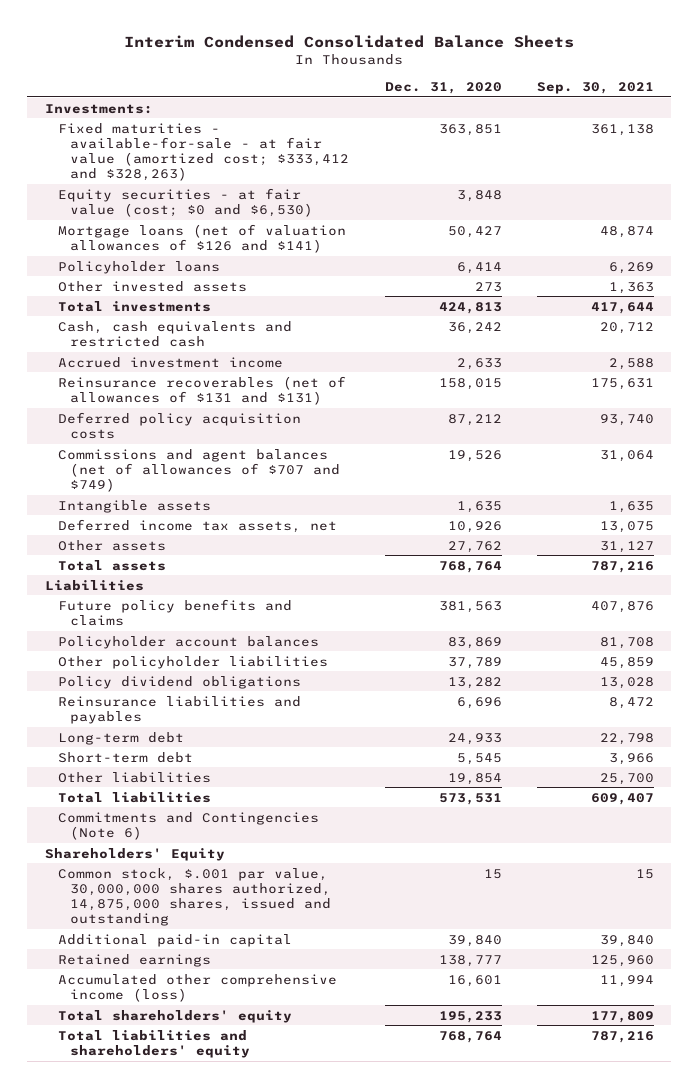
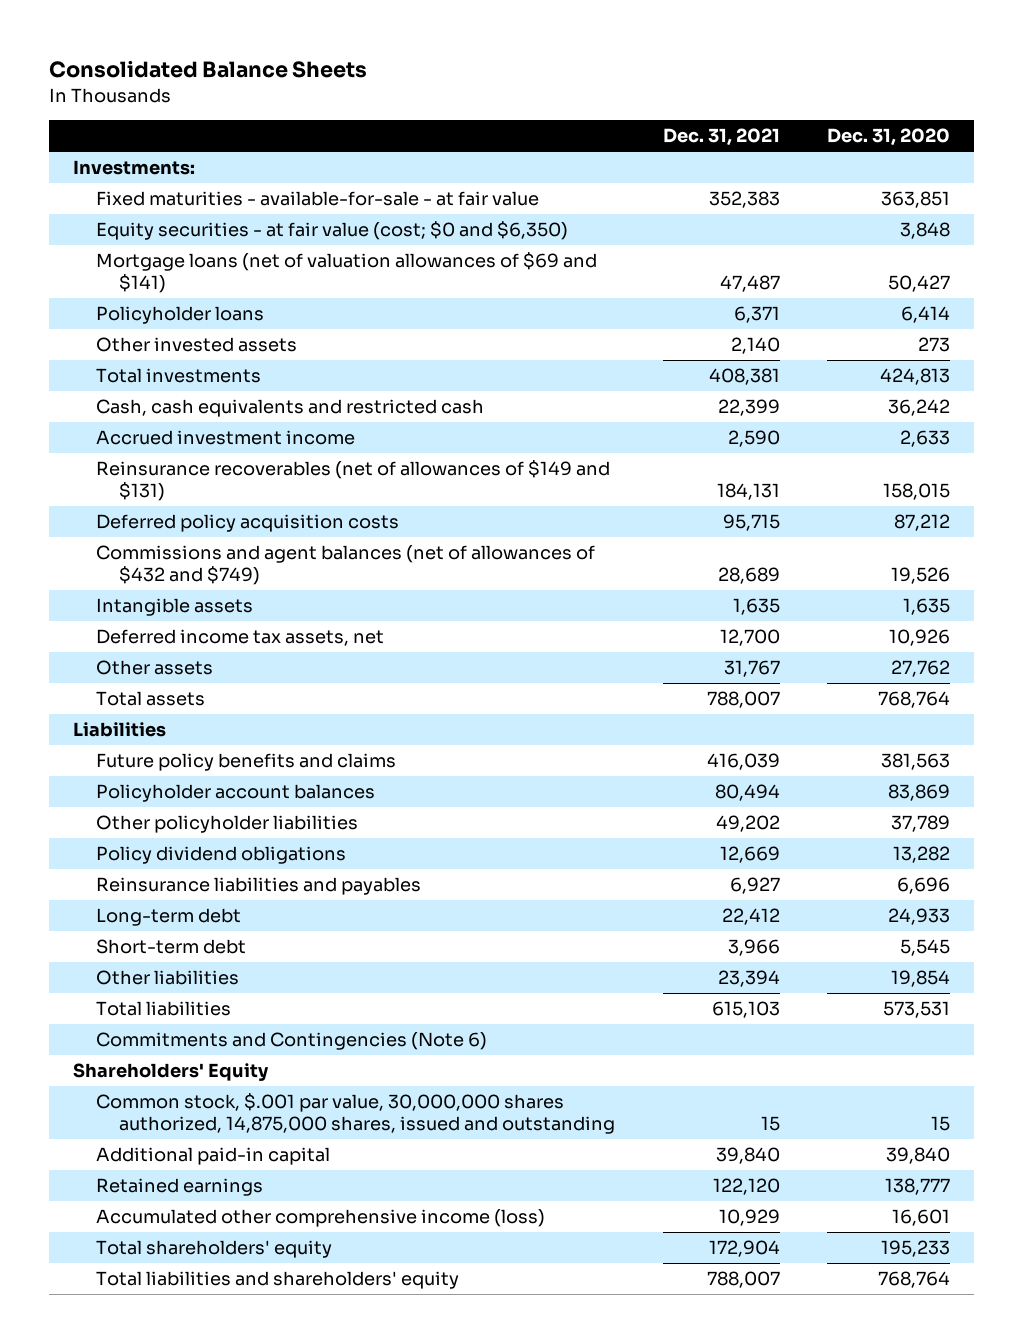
- Interim Condensed Consolidated Balance Sheets
+ Consolidated Balance Sheets
- | Dec. 31, 2020 | Sep. 30, 2021
+ | Dec. 31, 2021 | Dec. 31, 2020
- Fixed maturities - available-for-sale - at fair value (amortized cost; $333,412 and $328,263) | 363,851 | 361,138
- Equity securities - at fair value (cost; $0 and $6,530) | 3,848 |
- Mortgage loans (net of valuation allowances of $126 and $141) | 50,427 | 48,874
+ Fixed maturities - available-for-sale - at fair value | 352,383 | 363,851
+ Equity securities - at fair value (cost; $0 and $6,350) | | 3,848
+ Mortgage loans (net of valuation allowances of $69 and $141) | 47,487 | 50,427
- Reinsurance recoverables (net of allowances of $131 and $131) | 158,015 | 175,631
+ Reinsurance recoverables (net of allowances of $149 and $131) | 184,131 | 158,015
- Commissions and agent balances (net of allowances of $707 and $749) | 19,526 | 31,064
+ Commissions and agent balances (net of allowances of $432 and $749) | 28,689 | 19,526

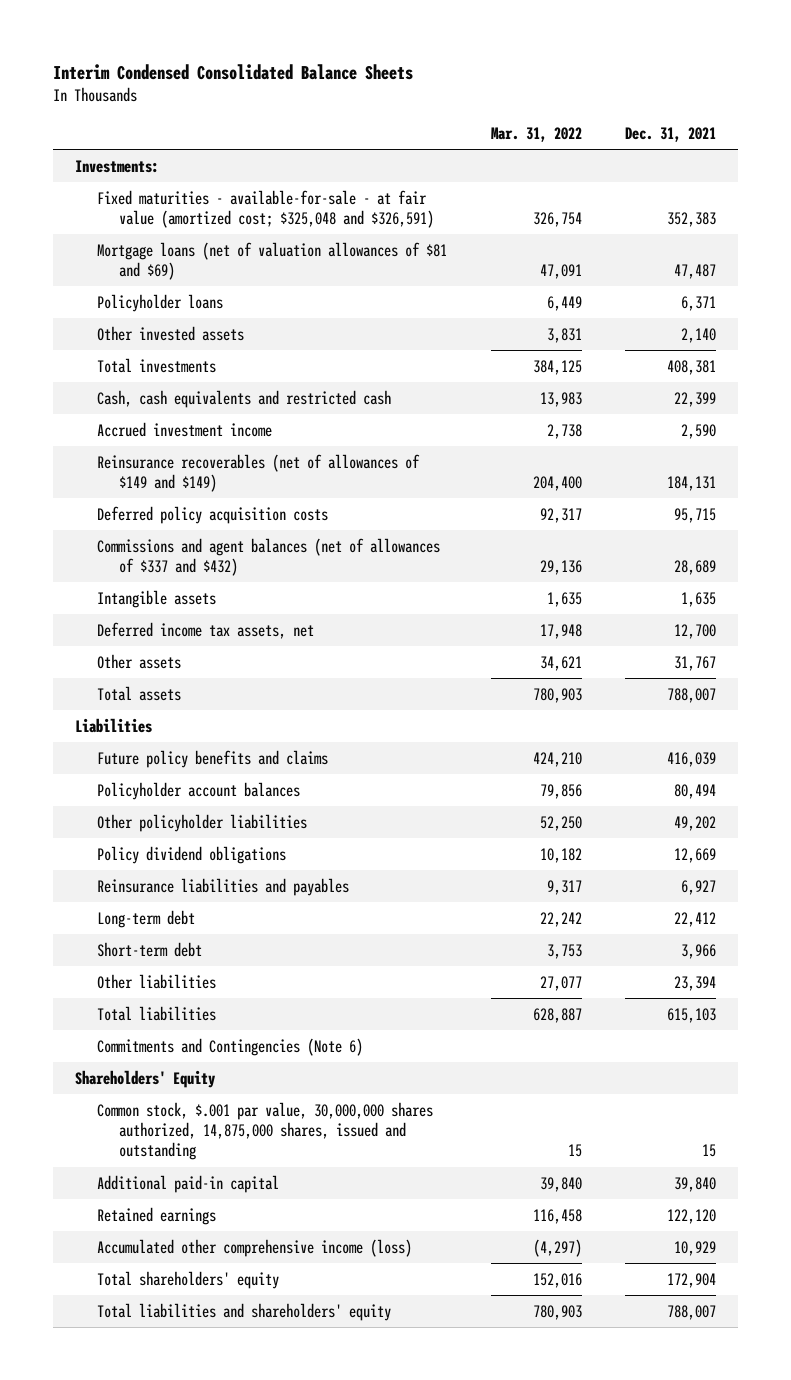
- Consolidated Balance Sheets
+ Interim Condensed Consolidated Balance Sheets
- | Dec. 31, 2021 | Dec. 31, 2020
+ | Mar. 31, 2022 | Dec. 31, 2021
- Fixed maturities - available-for-sale - at fair value | 352,383 | 363,851
- Equity securities - at fair value (cost; $0 and $6,350) | | 3,848
- Mortgage loans (net of valuation allowances of $69 and $141) | 47,487 | 50,427
+ Fixed maturities - available-for-sale - at fair value (amortized cost; $325,048 and $326,591) | 326,754 | 352,383
+ Mortgage loans (net of valuation allowances of $81 and $69) | 47,091 | 47,487
- Reinsurance recoverables (net of allowances of $149 and $131) | 184,131 | 158,015
+ Reinsurance recoverables (net of allowances of $149 and $149) | 204,400 | 184,131
- Commissions and agent balances (net of allowances of $432 and $749) | 28,689 | 19,526
+ Commissions and agent balances (net of allowances of $337 and $432) | 29,136 | 28,689

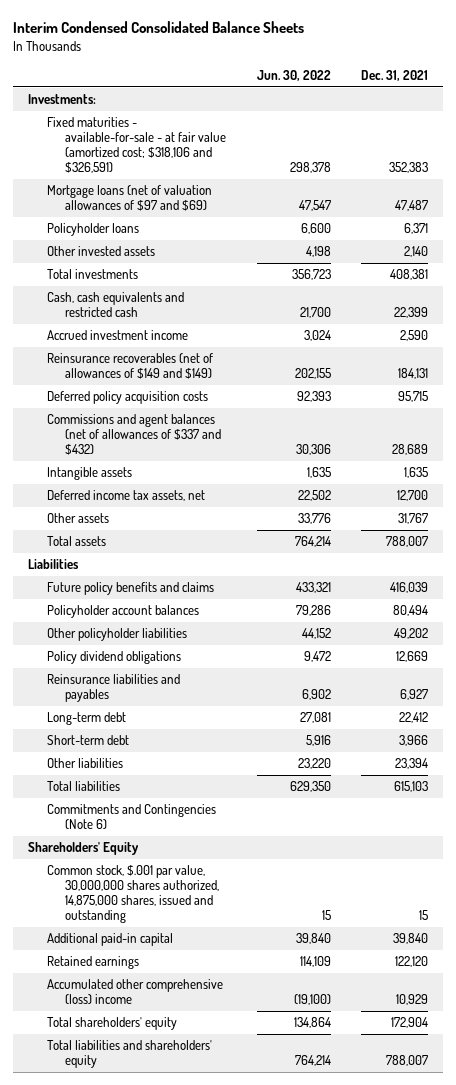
- | Mar. 31, 2022 | Dec. 31, 2021
+ | Jun. 30, 2022 | Dec. 31, 2021
- Fixed maturities - available-for-sale - at fair value (amortized cost; $325,048 and $326,591) | 326,754 | 352,383
- Mortgage loans (net of valuation allowances of $81 and $69) | 47,091 | 47,487
+ Fixed maturities - available-for-sale - at fair value (amortized cost; $318,106 and $326,591) | 298,378 | 352,383
+ Mortgage loans (net of valuation allowances of $97 and $69) | 47,547 | 47,487
- Accumulated other comprehensive income (loss) | (4,297) | 10,929
+ Accumulated other comprehensive (loss) income | (19,100) | 10,929

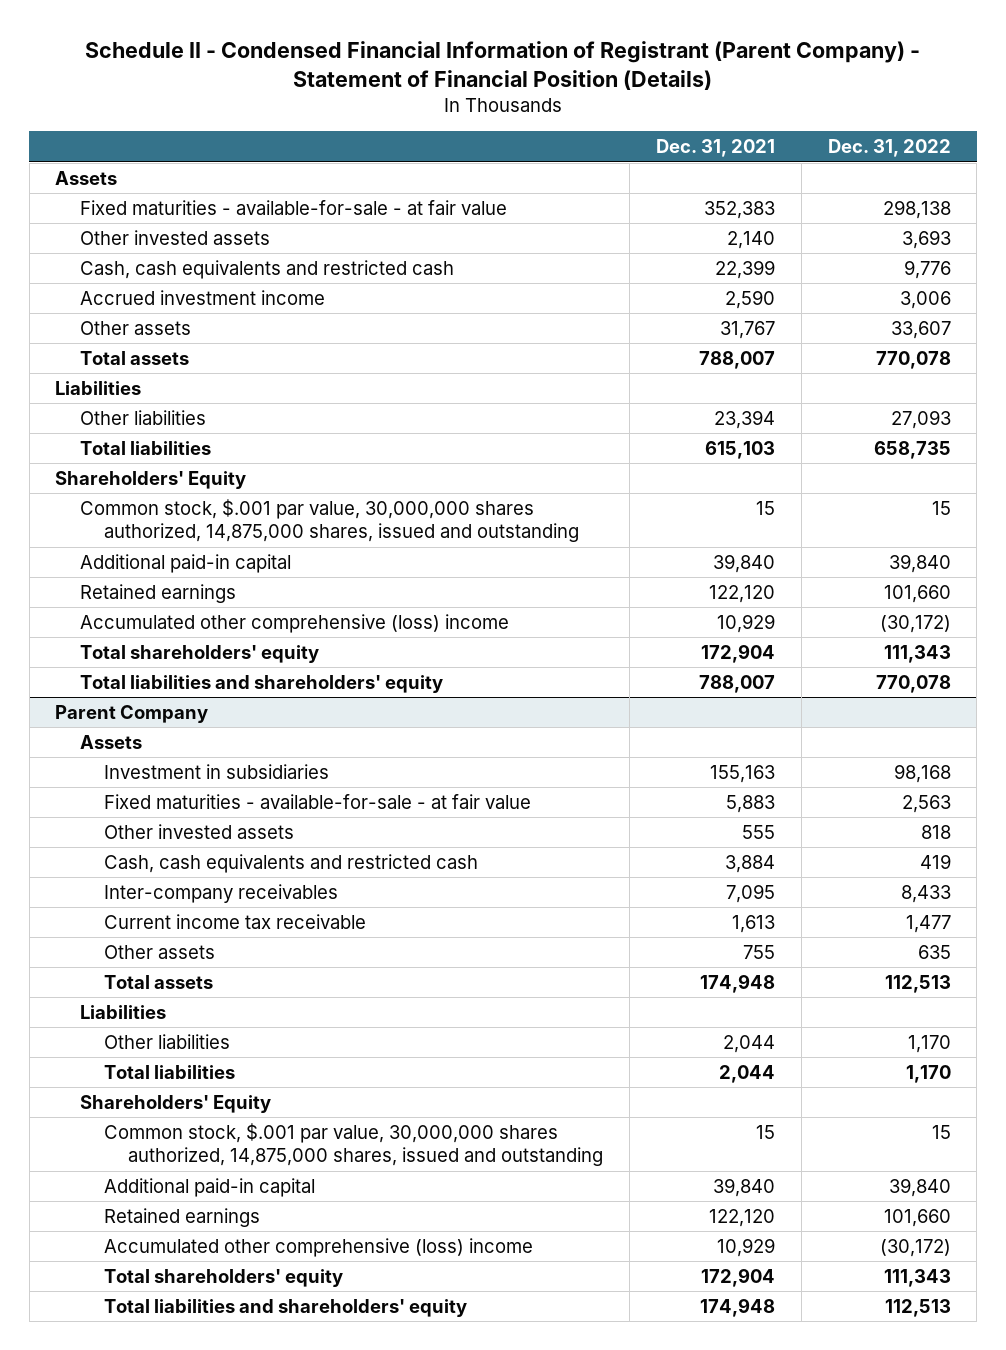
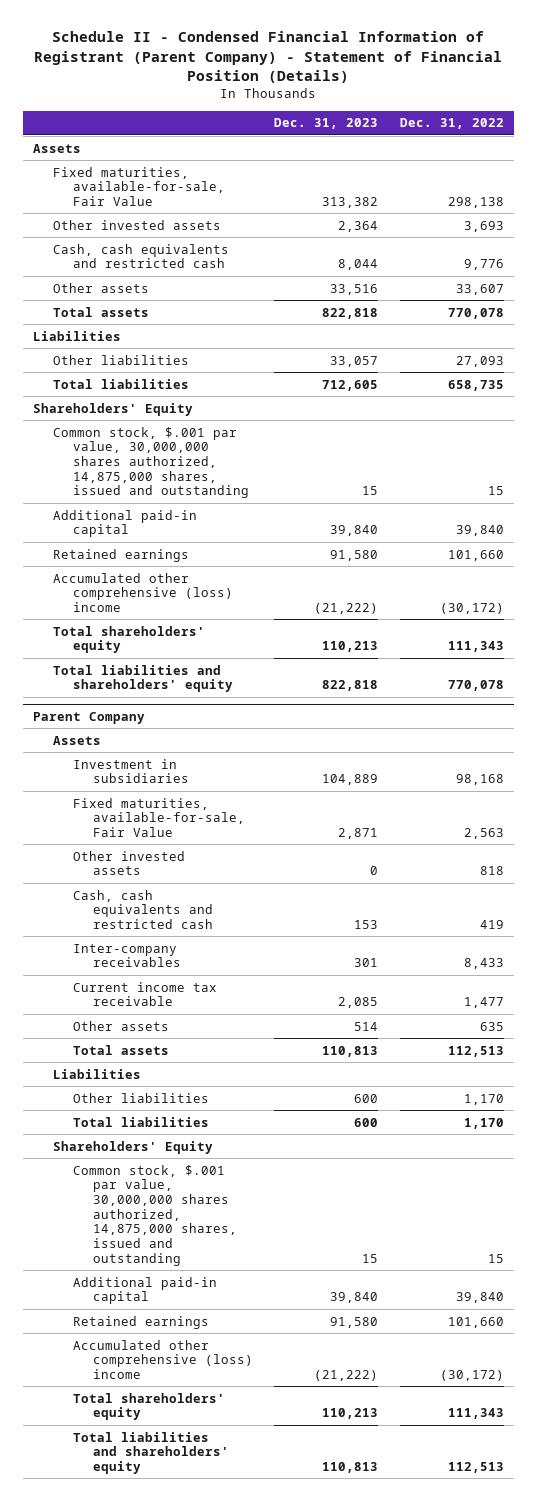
- | Dec. 31, 2021 | Dec. 31, 2022
+ | Dec. 31, 2023 | Dec. 31, 2022
- Fixed maturities - available-for-sale - at fair value | 352,383 | 298,138
+ Fixed maturities, available-for-sale, Fair Value | 313,382 | 298,138
- Accrued investment income | 2,590 | 3,006
@ Parent Company
- Fixed maturities - available-for-sale - at fair value | 5,883 | 2,563
+ Fixed maturities, available-for-sale, Fair Value | 2,871 | 2,563

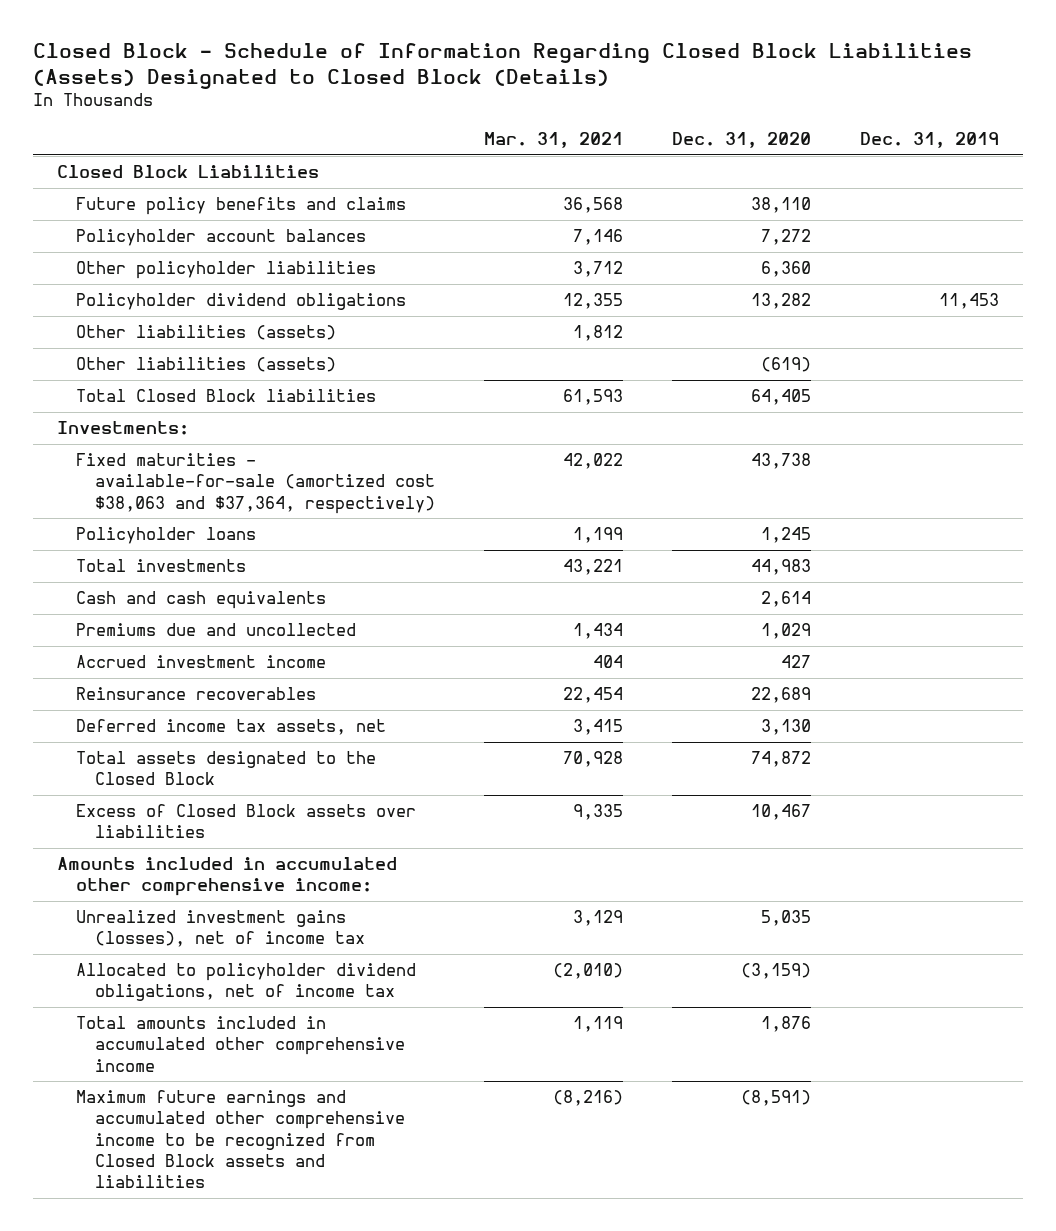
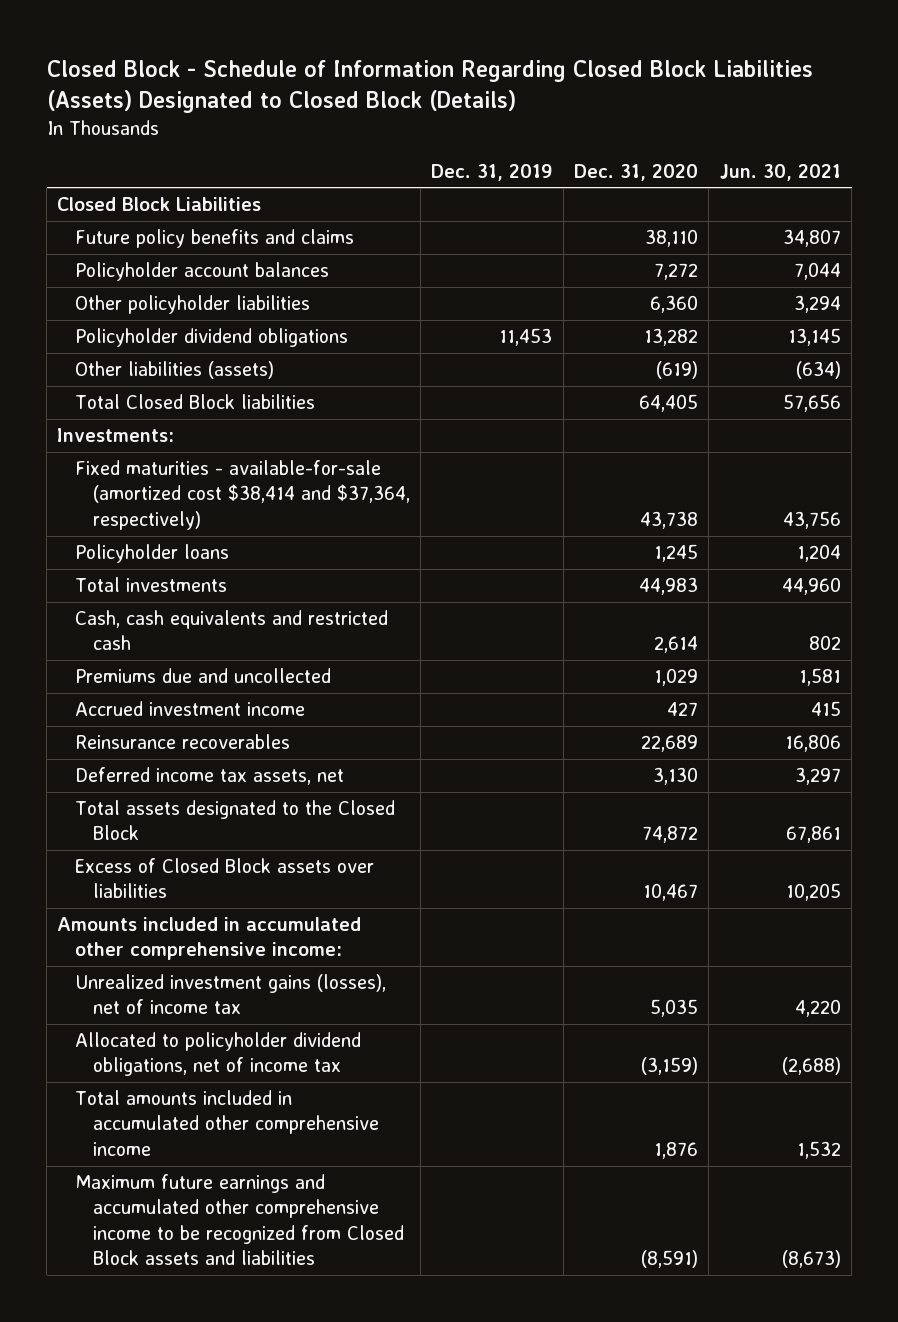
- | Mar. 31, 2021 | Dec. 31, 2020 | Dec. 31, 2019
+ | Dec. 31, 2019 | Dec. 31, 2020 | Jun. 30, 2021
- Other liabilities (assets) | 1,812 | |
- Fixed maturities - available-for-sale (amortized cost $38,063 and $37,364, respectively) | 42,022 | 43,738 |
+ Fixed maturities - available-for-sale (amortized cost $38,414 and $37,364, respectively) | | 43,738 | 43,756
- Cash and cash equivalents | | 2,614 |
+ Cash, cash equivalents and restricted cash | | 2,614 | 802

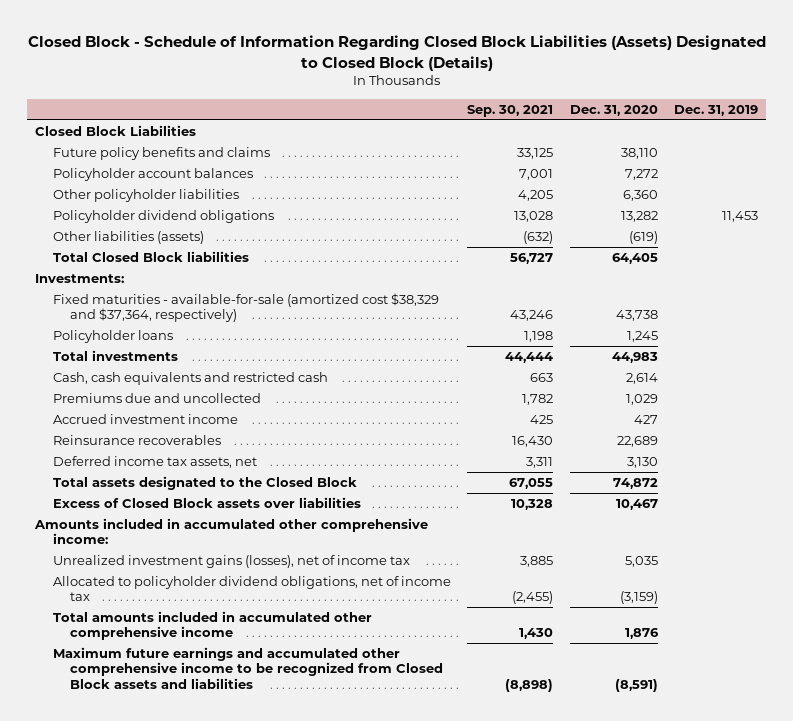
- | Dec. 31, 2019 | Dec. 31, 2020 | Jun. 30, 2021
+ | Sep. 30, 2021 | Dec. 31, 2020 | Dec. 31, 2019
- Fixed maturities - available-for-sale (amortized cost $38,414 and $37,364, respectively) | | 43,738 | 43,756
+ Fixed maturities - available-for-sale (amortized cost $38,329 and $37,364, respectively) | 43,246 | 43,738 |

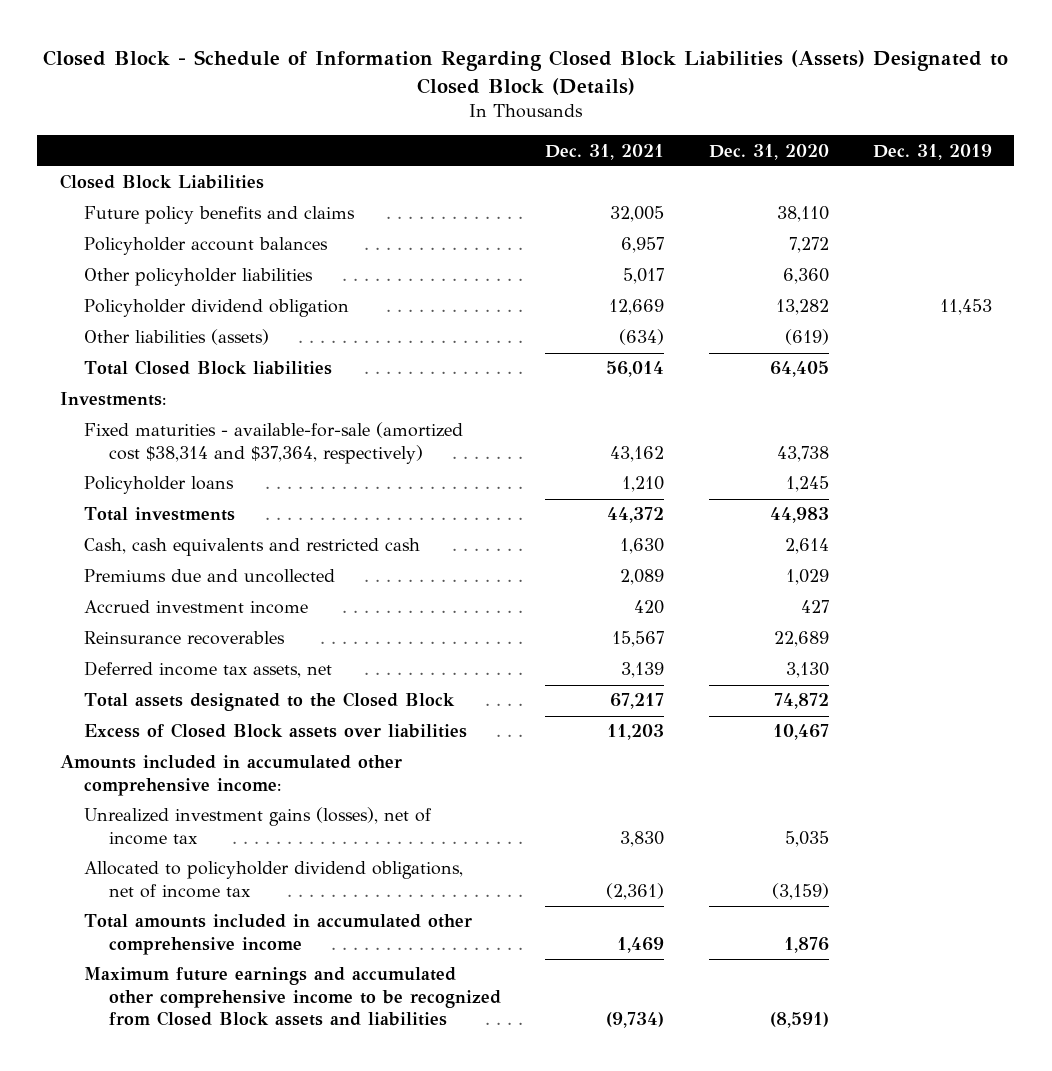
- | Sep. 30, 2021 | Dec. 31, 2020 | Dec. 31, 2019
+ | Dec. 31, 2021 | Dec. 31, 2020 | Dec. 31, 2019
- Policyholder dividend obligations | 13,028 | 13,282 | 11,453
+ Policyholder dividend obligation | 12,669 | 13,282 | 11,453
- Fixed maturities - available-for-sale (amortized cost $38,329 and $37,364, respectively) | 43,246 | 43,738 |
+ Fixed maturities - available-for-sale (amortized cost $38,314 and $37,364, respectively) | 43,162 | 43,738 |

